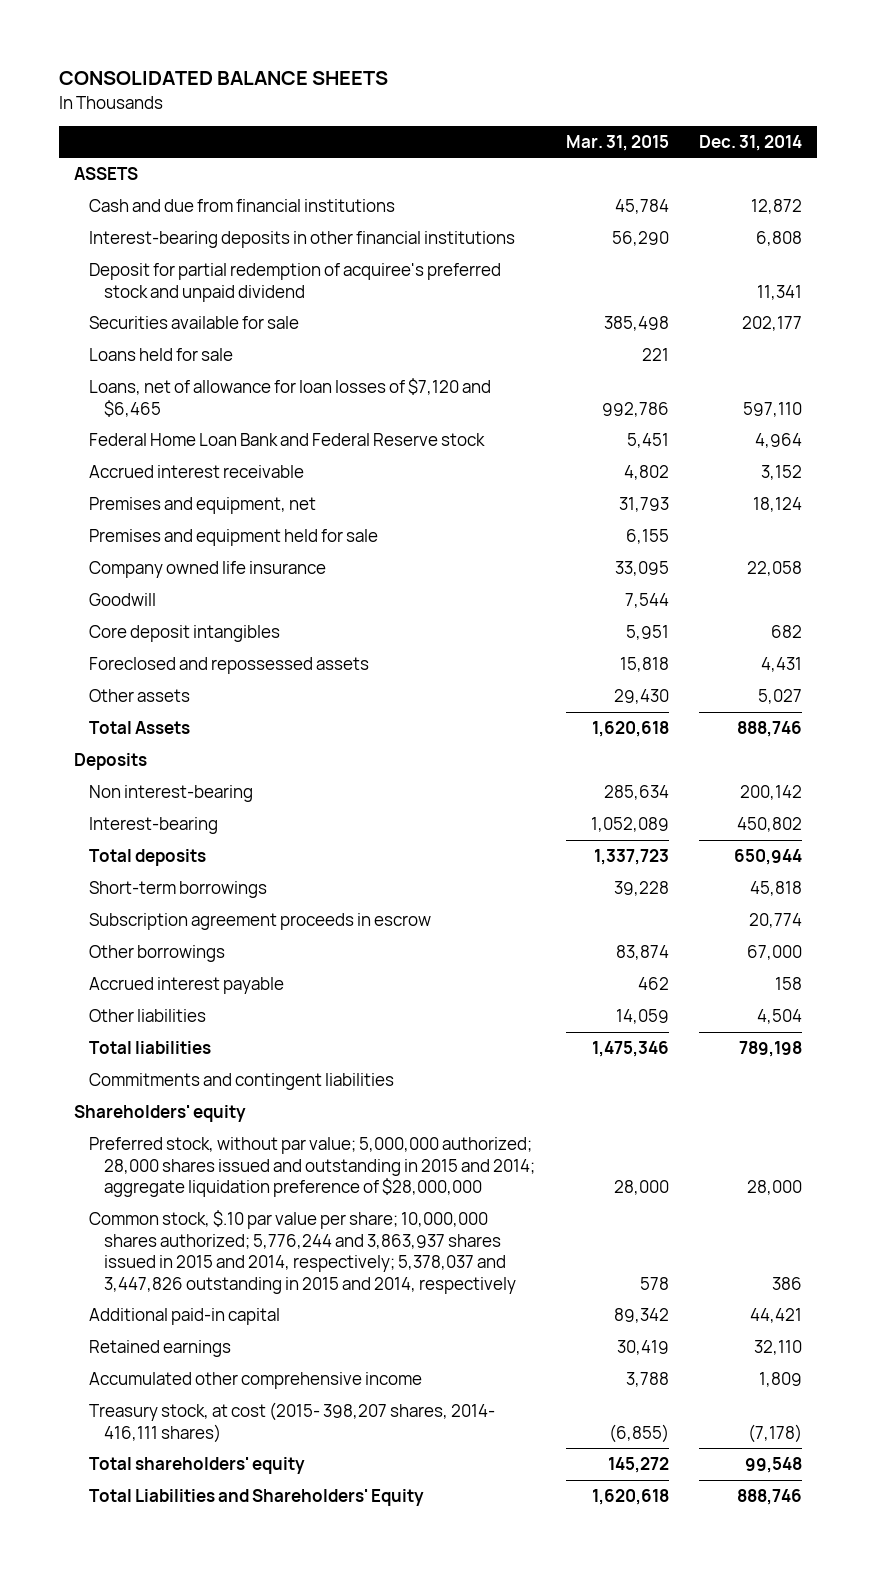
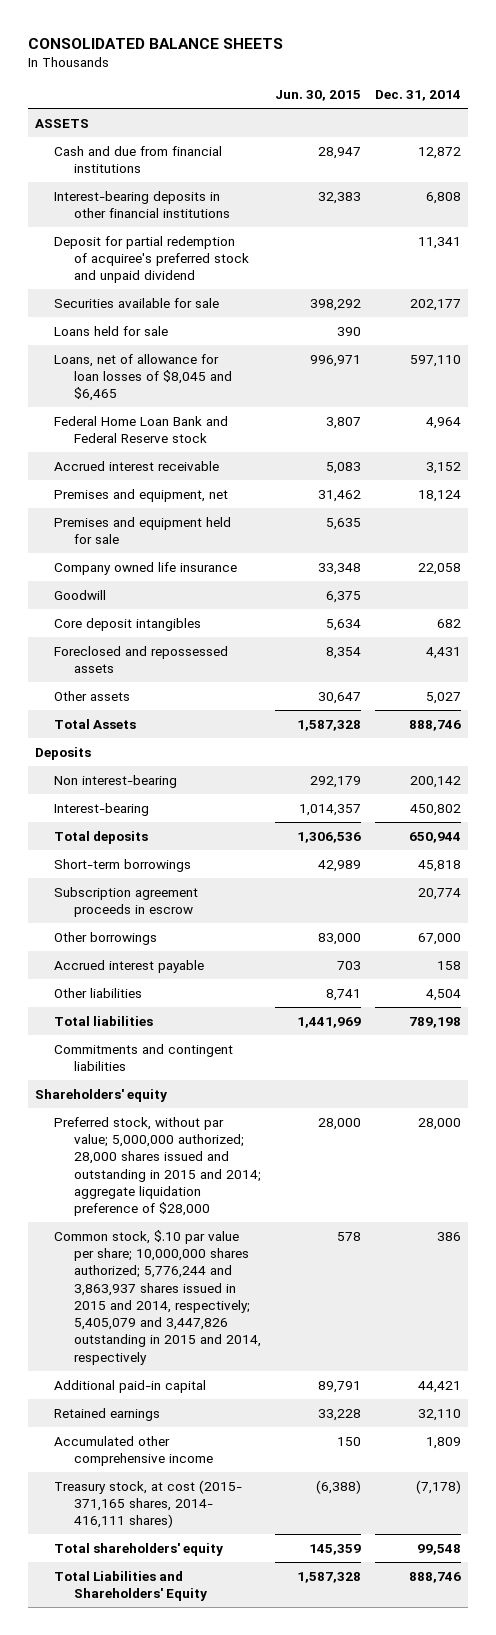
- | Mar. 31, 2015 | Dec. 31, 2014
+ | Jun. 30, 2015 | Dec. 31, 2014
- Loans, net of allowance for loan losses of $7,120 and $6,465 | 992,786 | 597,110
+ Loans, net of allowance for loan losses of $8,045 and $6,465 | 996,971 | 597,110
- Preferred stock, without par value; 5,000,000 authorized; 28,000 shares issued and outstanding in 2015 and 2014; aggregate liquidation preference of $28,000,000 | 28,000 | 28,000
- Common stock, $.10 par value per share; 10,000,000 shares authorized; 5,776,244 and 3,863,937 shares issued in 2015 and 2014, respectively; 5,378,037 and 3,447,826 outstanding in 2015 and 2014, respectively | 578 | 386
+ Preferred stock, without par value; 5,000,000 authorized; 28,000 shares issued and outstanding in 2015 and 2014; aggregate liquidation preference of $28,000 | 28,000 | 28,000
+ Common stock, $.10 par value per share; 10,000,000 shares authorized; 5,776,244 and 3,863,937 shares issued in 2015 and 2014, respectively; 5,405,079 and 3,447,826 outstanding in 2015 and 2014, respectively | 578 | 386
- Treasury stock, at cost (2015- 398,207 shares, 2014- 416,111 shares) | (6,855) | (7,178)
+ Treasury stock, at cost (2015- 371,165 shares, 2014- 416,111 shares) | (6,388) | (7,178)

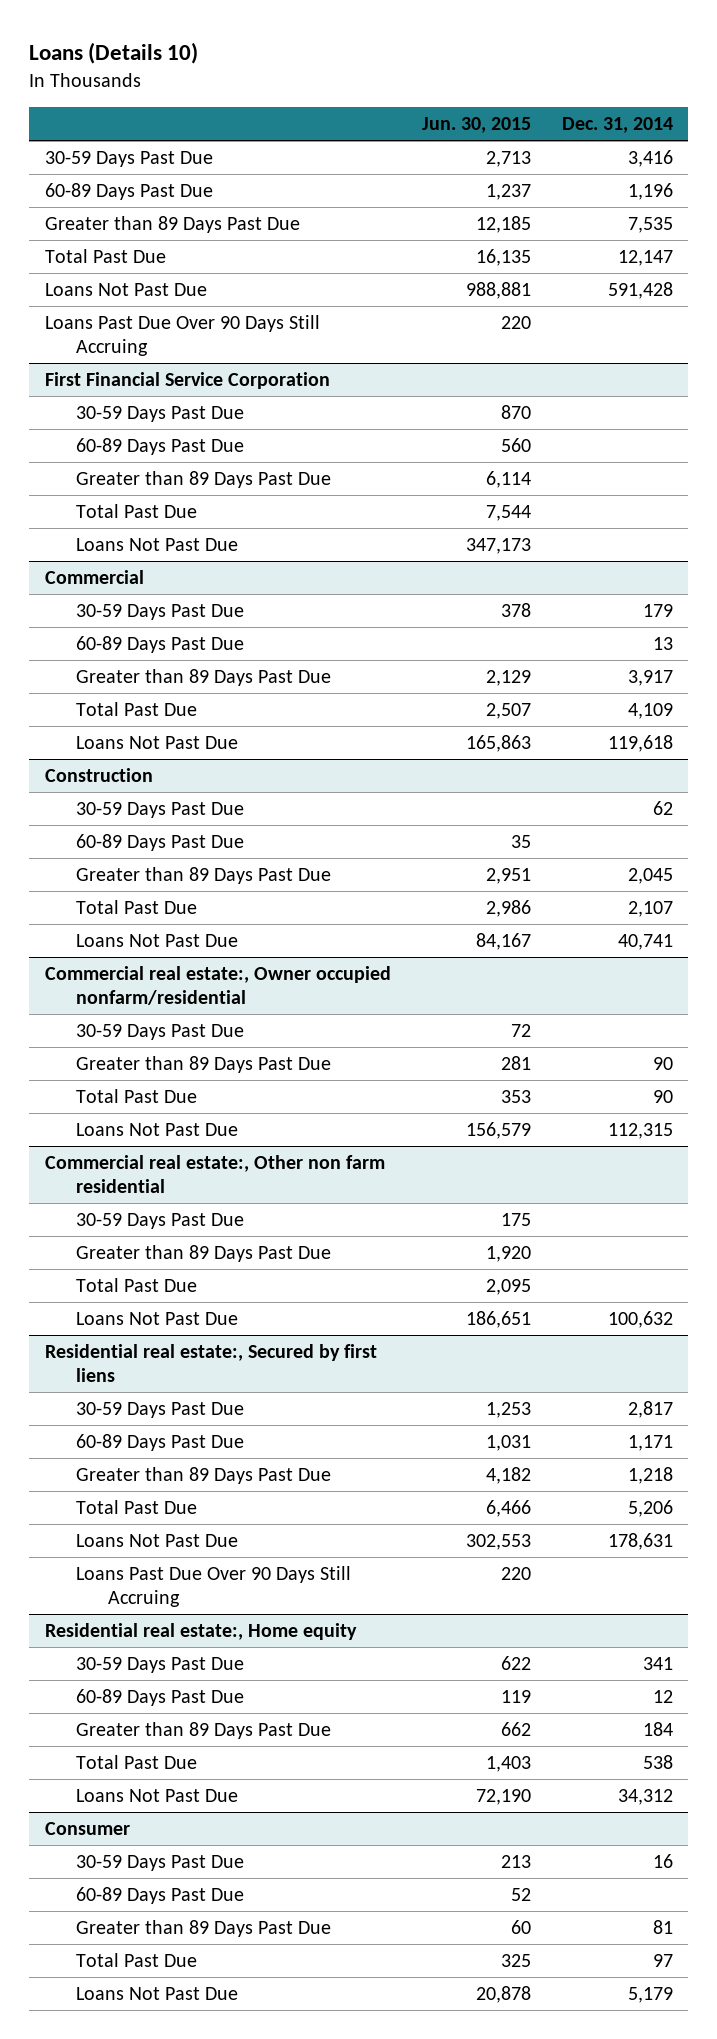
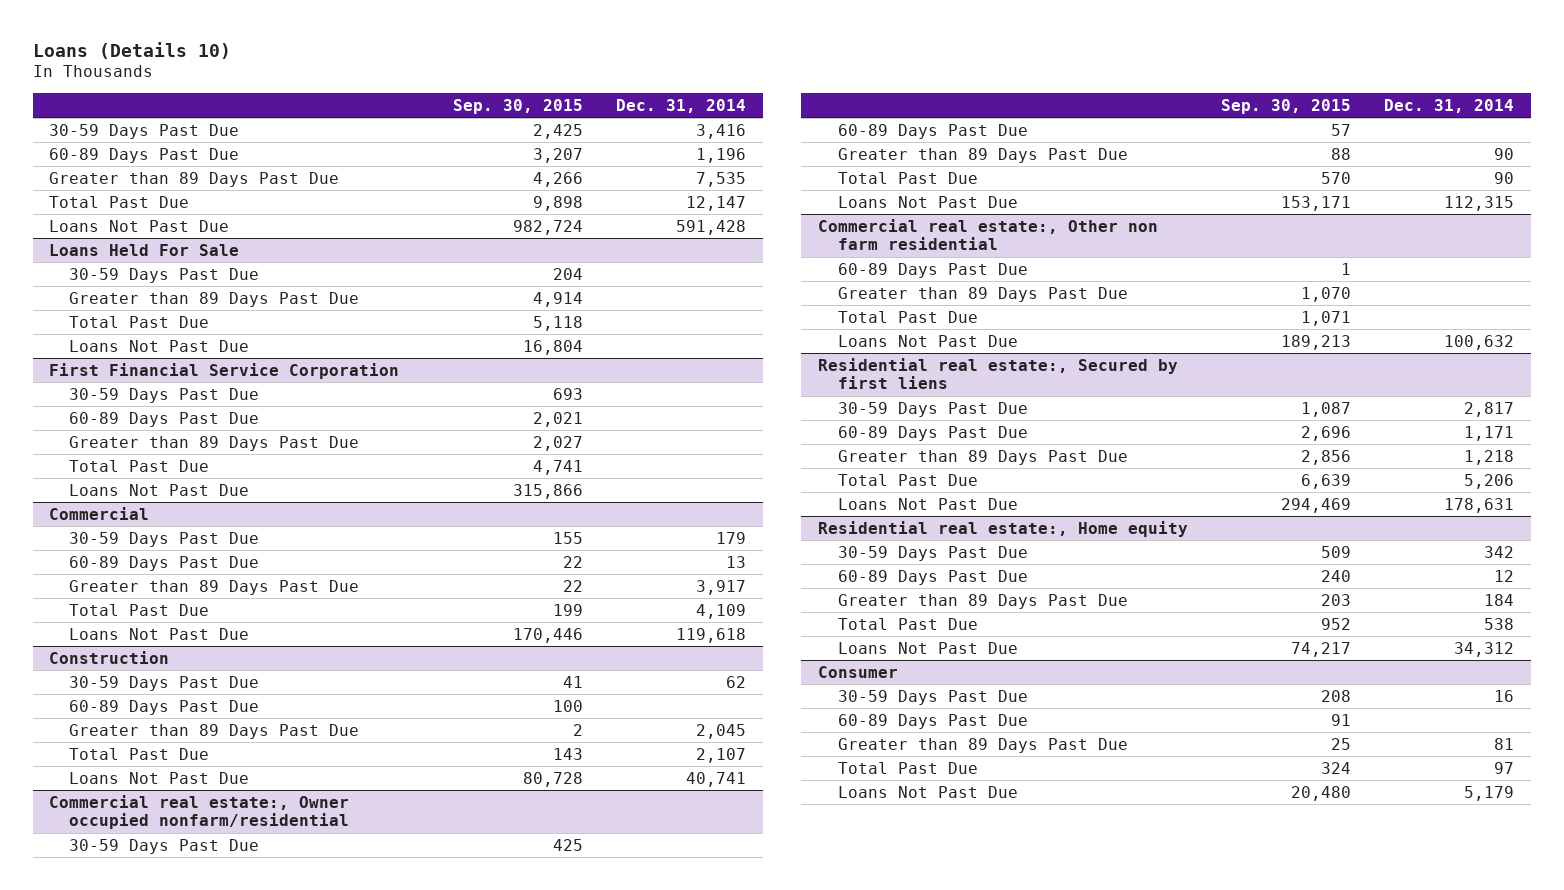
- | Jun. 30, 2015 | Dec. 31, 2014
+ | Sep. 30, 2015 | Dec. 31, 2014
- Loans Past Due Over 90 Days Still Accruing | 220 |
+ Loans Held For Sale
+ 30-59 Days Past Due | 204 |
+ Greater than 89 Days Past Due | 4,914 |
+ Total Past Due | 5,118 |
+ Loans Not Past Due | 16,804 |
@ Commercial real estate:, Owner occupied nonfarm/residential
+ 60-89 Days Past Due | 57 |
@ Commercial real estate:, Other non farm residential
- 30-59 Days Past Due | 175 |
+ 60-89 Days Past Due | 1 |
@ Residential real estate:, Secured by first liens
- Loans Past Due Over 90 Days Still Accruing | 220 |
@ Residential real estate:, Home equity
- 30-59 Days Past Due | 622 | 341
+ 30-59 Days Past Due | 509 | 342

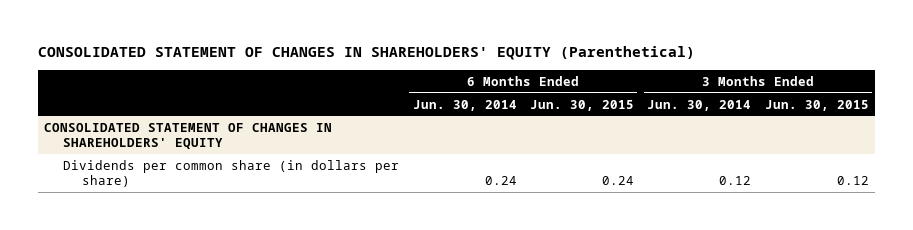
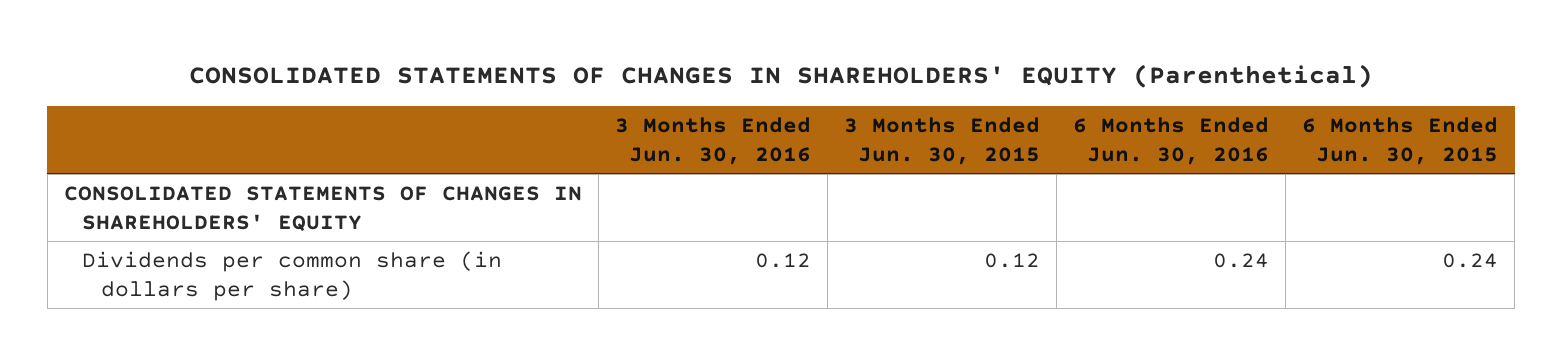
- CONSOLIDATED STATEMENT OF CHANGES IN SHAREHOLDERS' EQUITY (Parenthetical)
+ CONSOLIDATED STATEMENTS OF CHANGES IN SHAREHOLDERS' EQUITY (Parenthetical)
- | 6 Months Ended Jun. 30, 2014 | 6 Months Ended Jun. 30, 2015 | 3 Months Ended Jun. 30, 2014 | 3 Months Ended Jun. 30, 2015
+ | 3 Months Ended Jun. 30, 2016 | 3 Months Ended Jun. 30, 2015 | 6 Months Ended Jun. 30, 2016 | 6 Months Ended Jun. 30, 2015
- CONSOLIDATED STATEMENT OF CHANGES IN SHAREHOLDERS' EQUITY
+ CONSOLIDATED STATEMENTS OF CHANGES IN SHAREHOLDERS' EQUITY

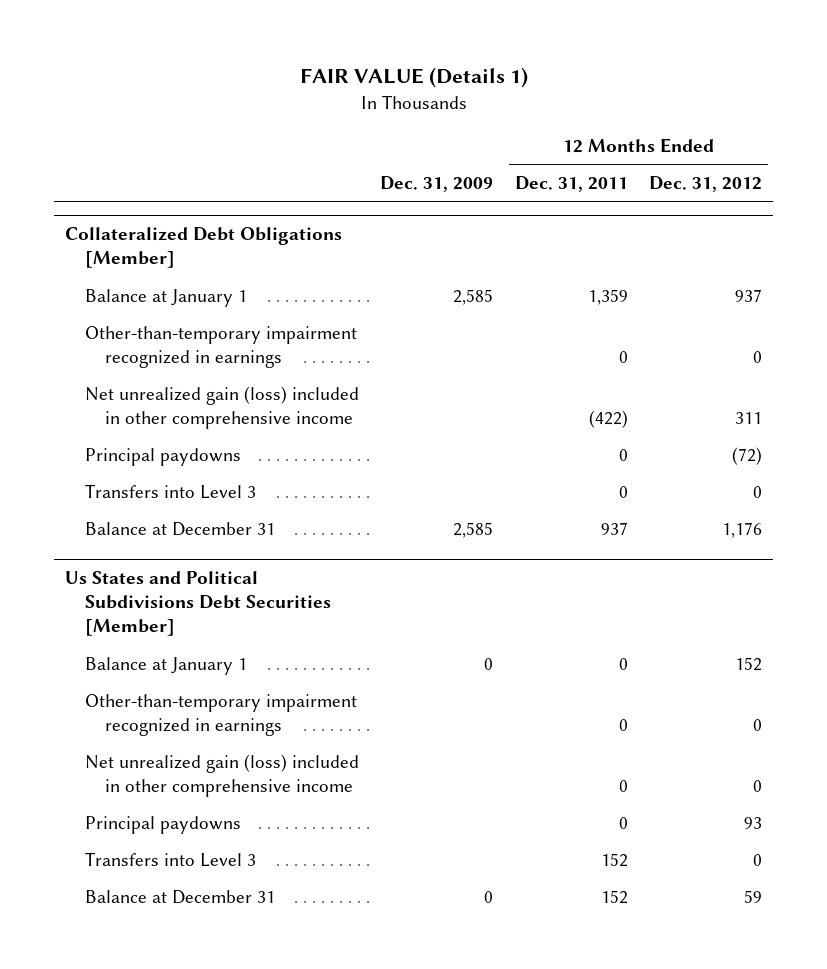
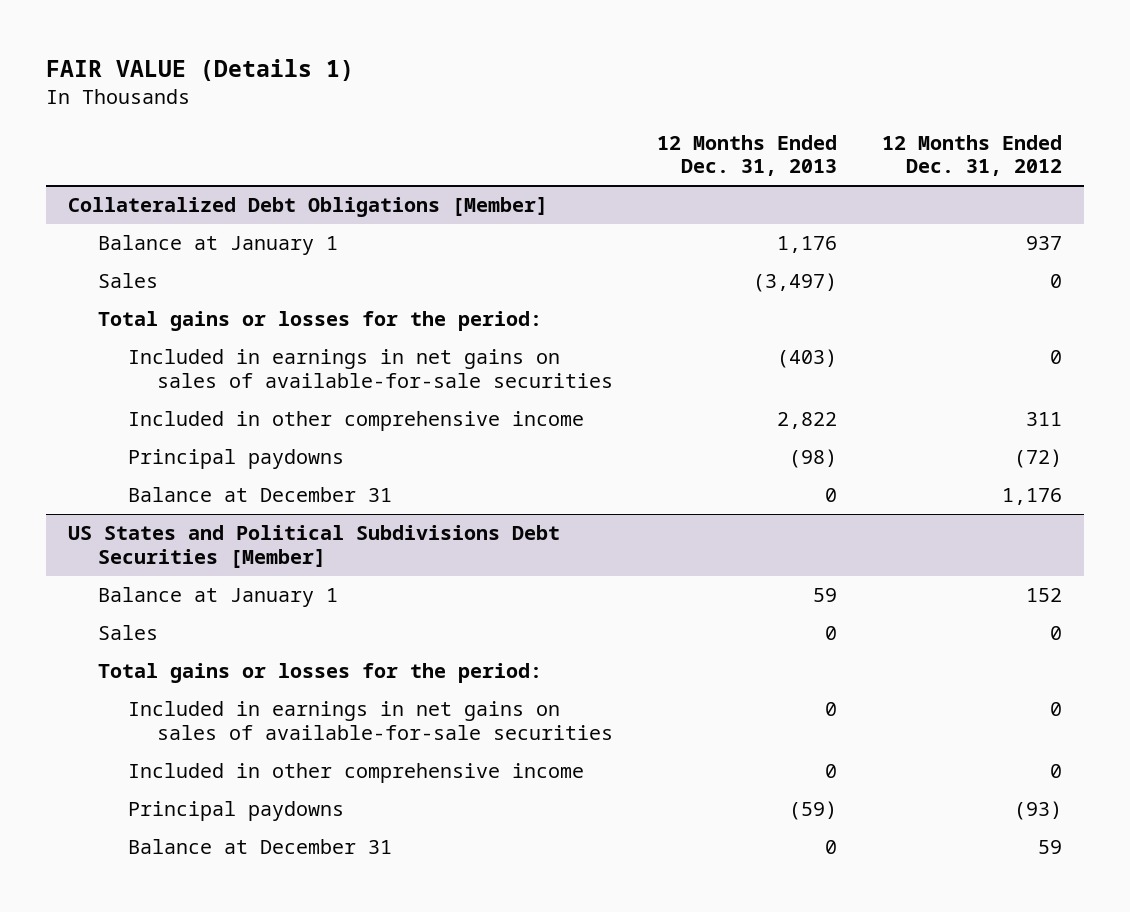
- | Dec. 31, 2009 | 12 Months Ended Dec. 31, 2011 | 12 Months Ended Dec. 31, 2012
+ | 12 Months Ended Dec. 31, 2013 | 12 Months Ended Dec. 31, 2012
@ Collateralized Debt Obligations [Member]
- Other-than-temporary impairment recognized in earnings | | 0 | 0
- Net unrealized gain (loss) included in other comprehensive income | | (422) | 311
+ Sales | (3,497) | 0
+ Total gains or losses for the period:
+ Included in earnings in net gains on sales of available-for-sale securities | (403) | 0
+ Included in other comprehensive income | 2,822 | 311
- Transfers into Level 3 | | 0 | 0
- Us States and Political Subdivisions Debt Securities [Member]
+ US States and Political Subdivisions Debt Securities [Member]
- Other-than-temporary impairment recognized in earnings | | 0 | 0
- Net unrealized gain (loss) included in other comprehensive income | | 0 | 0
- Principal paydowns | | 0 | 93
- Transfers into Level 3 | | 152 | 0
+ Sales | 0 | 0
+ Total gains or losses for the period:
+ Included in earnings in net gains on sales of available-for-sale securities | 0 | 0
+ Included in other comprehensive income | 0 | 0
+ Principal paydowns | (59) | (93)

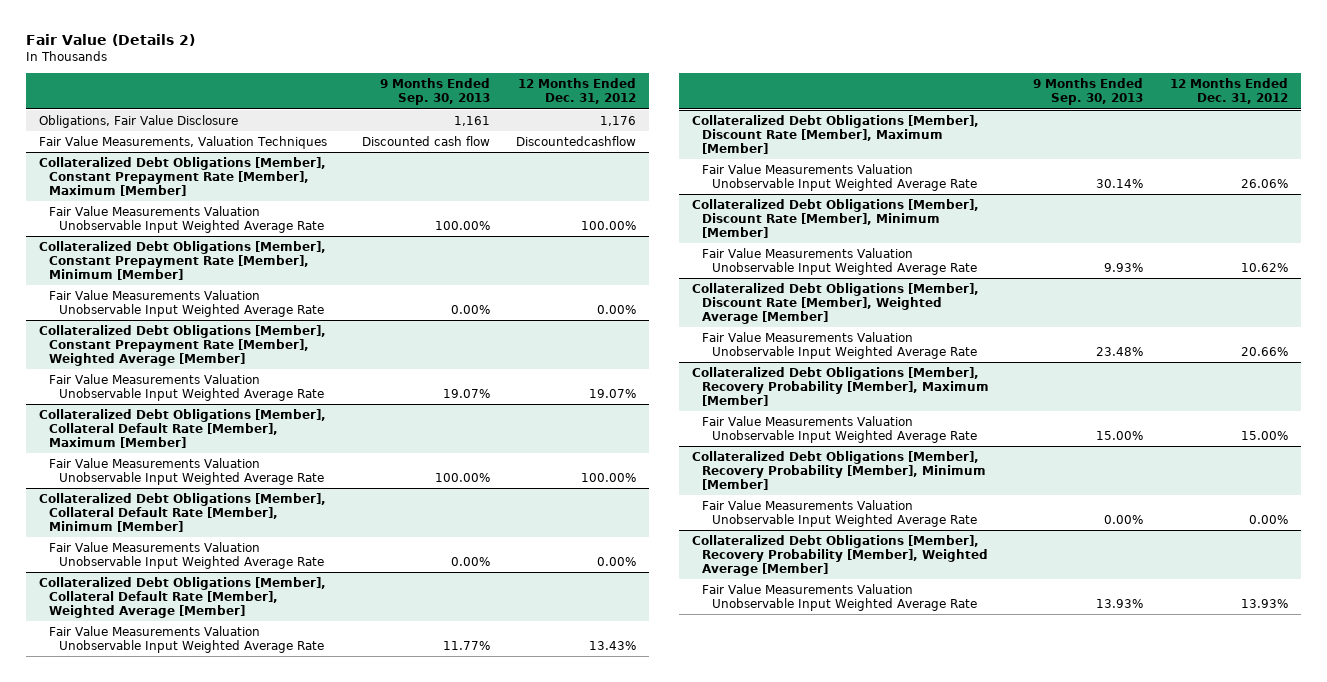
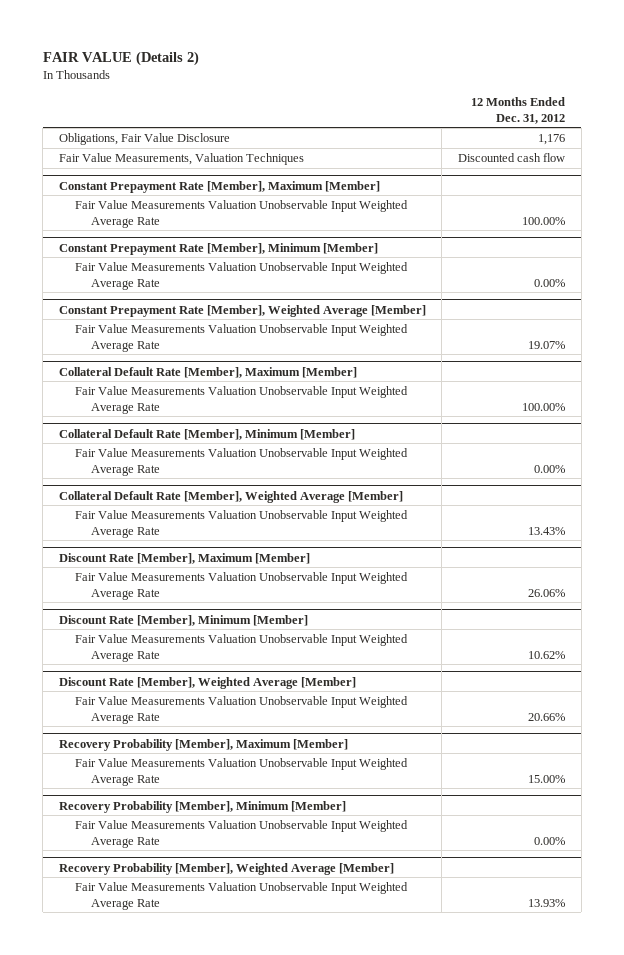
- Fair Value (Details 2)
+ FAIR VALUE (Details 2)
- | 9 Months Ended Sep. 30, 2013 | 12 Months Ended Dec. 31, 2012
+ | 12 Months Ended Dec. 31, 2012
- Fair Value Measurements, Valuation Techniques | Discounted cash flow | Discountedcashflow
- Collateralized Debt Obligations [Member], Constant Prepayment Rate [Member], Maximum [Member]
+ Fair Value Measurements, Valuation Techniques | Discounted cash flow
+ Constant Prepayment Rate [Member], Maximum [Member]
- Collateralized Debt Obligations [Member], Constant Prepayment Rate [Member], Minimum [Member]
+ Constant Prepayment Rate [Member], Minimum [Member]
- Collateralized Debt Obligations [Member], Constant Prepayment Rate [Member], Weighted Average [Member]
+ Constant Prepayment Rate [Member], Weighted Average [Member]
- Collateralized Debt Obligations [Member], Collateral Default Rate [Member], Maximum [Member]
+ Collateral Default Rate [Member], Maximum [Member]
- Collateralized Debt Obligations [Member], Collateral Default Rate [Member], Minimum [Member]
+ Collateral Default Rate [Member], Minimum [Member]
- Collateralized Debt Obligations [Member], Collateral Default Rate [Member], Weighted Average [Member]
+ Collateral Default Rate [Member], Weighted Average [Member]
- Collateralized Debt Obligations [Member], Discount Rate [Member], Maximum [Member]
+ Discount Rate [Member], Maximum [Member]
- Collateralized Debt Obligations [Member], Discount Rate [Member], Minimum [Member]
+ Discount Rate [Member], Minimum [Member]
- Collateralized Debt Obligations [Member], Discount Rate [Member], Weighted Average [Member]
+ Discount Rate [Member], Weighted Average [Member]
- Collateralized Debt Obligations [Member], Recovery Probability [Member], Maximum [Member]
+ Recovery Probability [Member], Maximum [Member]
- Collateralized Debt Obligations [Member], Recovery Probability [Member], Minimum [Member]
+ Recovery Probability [Member], Minimum [Member]
- Collateralized Debt Obligations [Member], Recovery Probability [Member], Weighted Average [Member]
+ Recovery Probability [Member], Weighted Average [Member]

